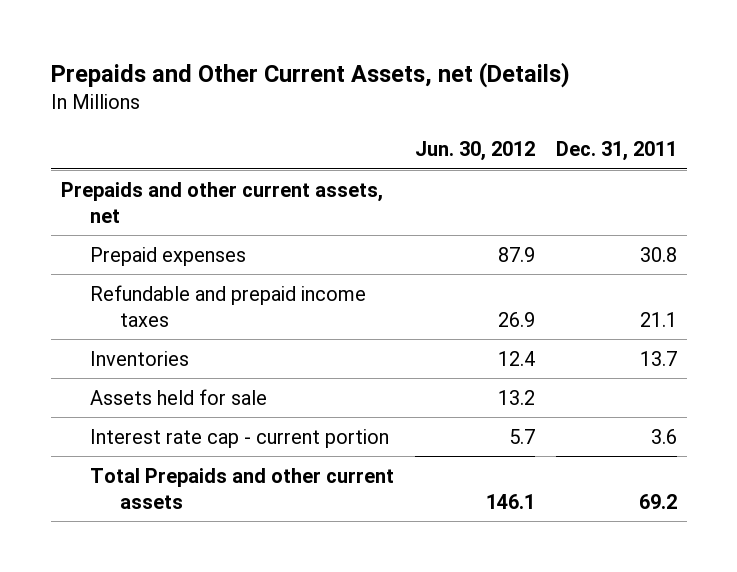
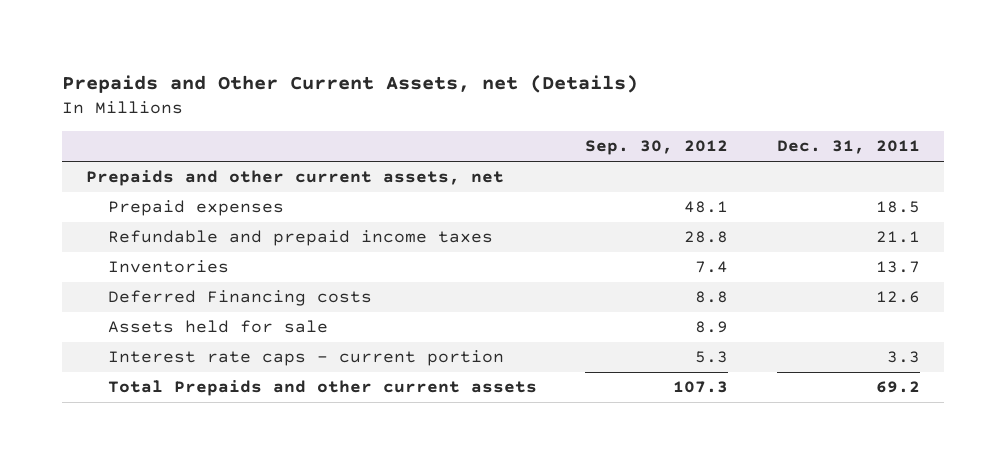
- | Jun. 30, 2012 | Dec. 31, 2011
+ | Sep. 30, 2012 | Dec. 31, 2011
- Prepaid expenses | 87.9 | 30.8
+ Prepaid expenses | 48.1 | 18.5
+ Deferred Financing costs | 8.8 | 12.6
- Interest rate cap - current portion | 5.7 | 3.6
+ Interest rate caps - current portion | 5.3 | 3.3

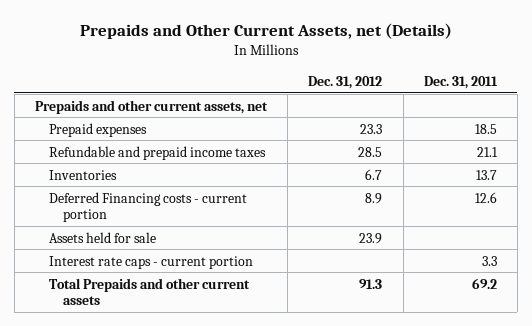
- | Sep. 30, 2012 | Dec. 31, 2011
+ | Dec. 31, 2012 | Dec. 31, 2011
- Deferred Financing costs | 8.8 | 12.6
+ Deferred Financing costs - current portion | 8.9 | 12.6

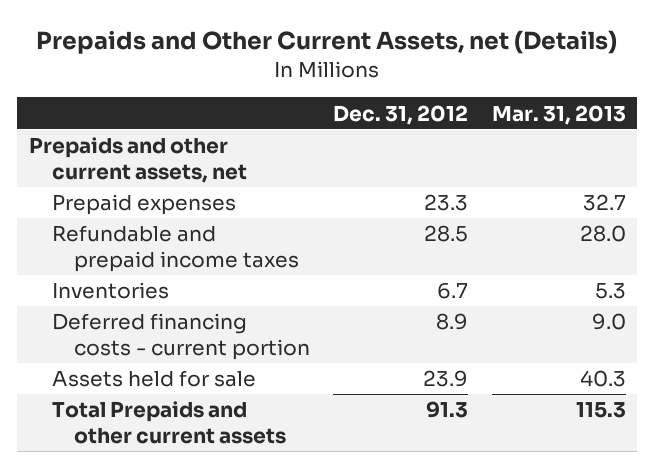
- | Dec. 31, 2012 | Dec. 31, 2011
+ | Dec. 31, 2012 | Mar. 31, 2013
- Deferred Financing costs - current portion | 8.9 | 12.6
+ Deferred financing costs - current portion | 8.9 | 9.0
- Interest rate caps - current portion | | 3.3

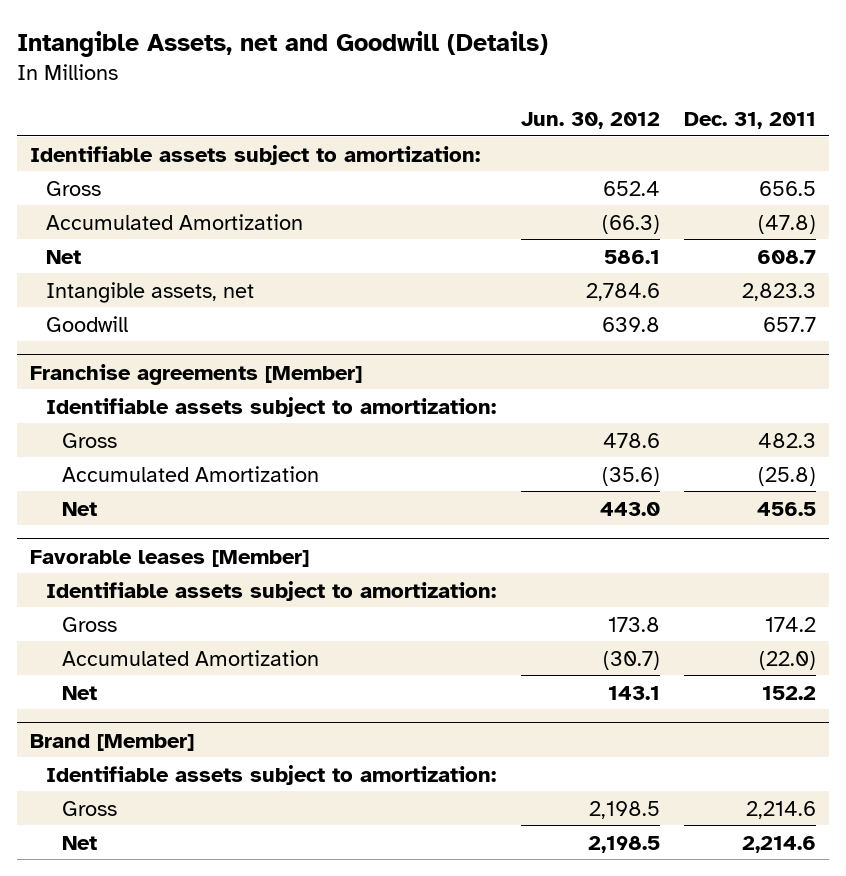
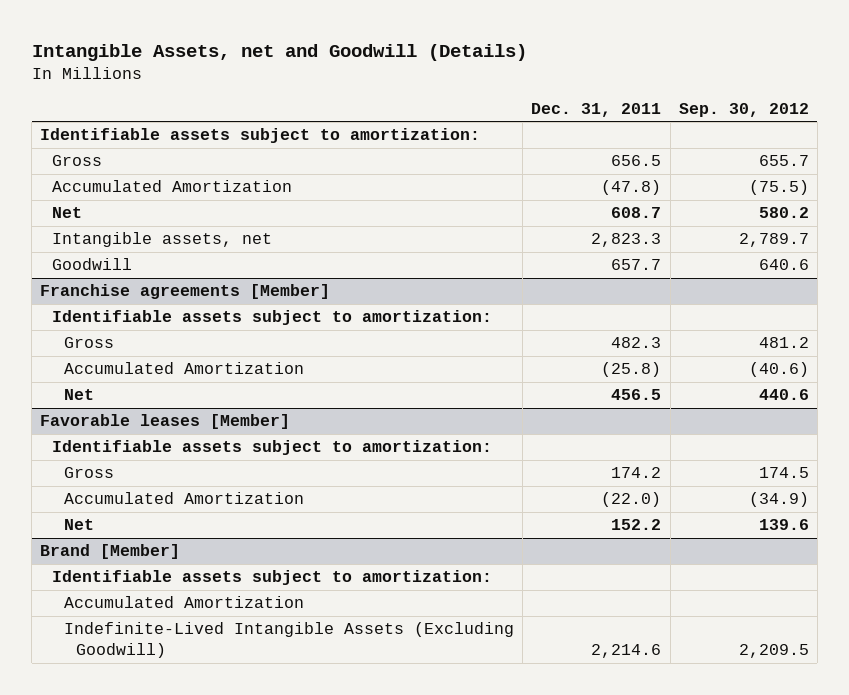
- | Jun. 30, 2012 | Dec. 31, 2011
+ | Dec. 31, 2011 | Sep. 30, 2012
@ Brand [Member]
- Gross | 2,198.5 | 2,214.6
- Net | 2,198.5 | 2,214.6
+ Accumulated Amortization
+ Indefinite-Lived Intangible Assets (Excluding Goodwill) | 2,214.6 | 2,209.5

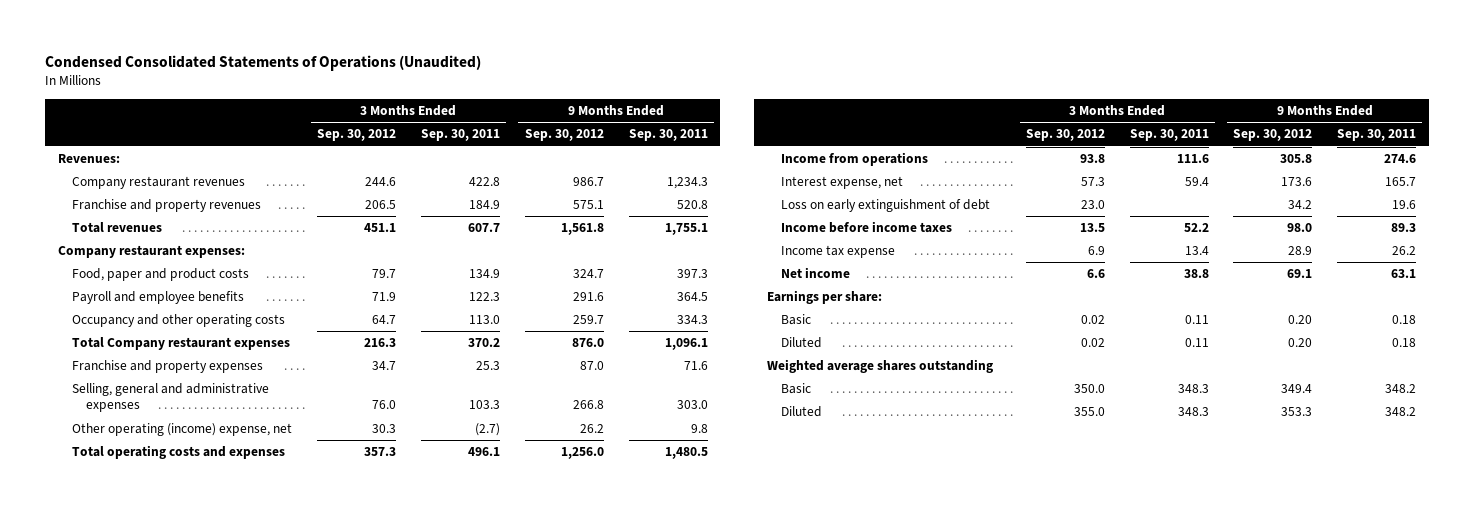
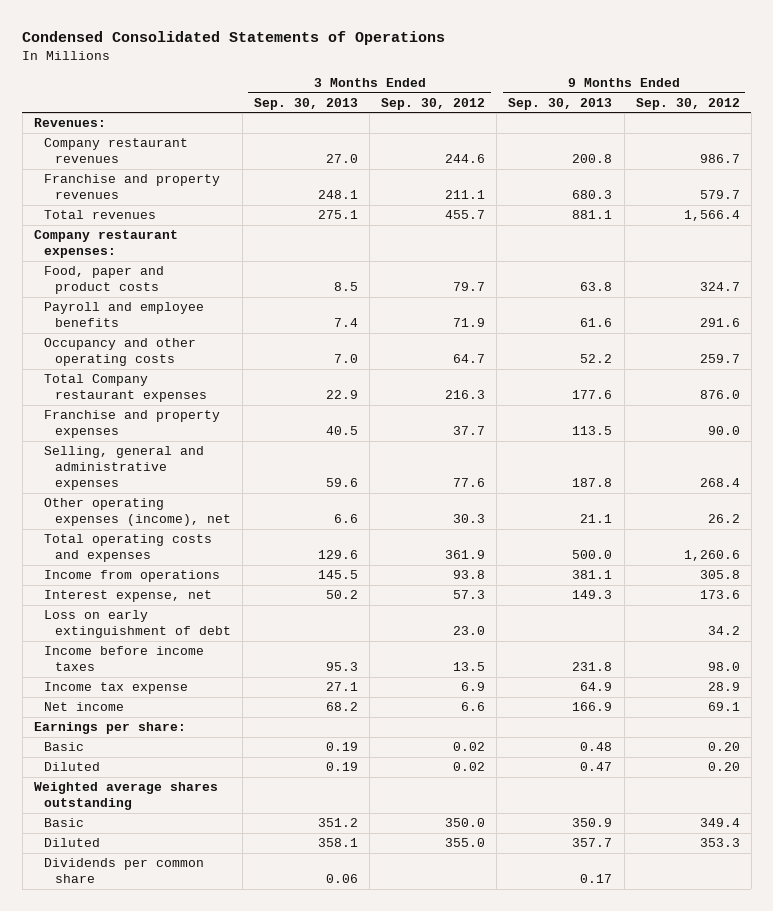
- Condensed Consolidated Statements of Operations (Unaudited)
+ Condensed Consolidated Statements of Operations
- | 3 Months Ended Sep. 30, 2012 | 3 Months Ended Sep. 30, 2011 | 9 Months Ended Sep. 30, 2012 | 9 Months Ended Sep. 30, 2011
+ | 3 Months Ended Sep. 30, 2013 | 3 Months Ended Sep. 30, 2012 | 9 Months Ended Sep. 30, 2013 | 9 Months Ended Sep. 30, 2012
- Franchise and property revenues | 206.5 | 184.9 | 575.1 | 520.8
- Total revenues | 451.1 | 607.7 | 1,561.8 | 1,755.1
+ Franchise and property revenues | 248.1 | 211.1 | 680.3 | 579.7
+ Total revenues | 275.1 | 455.7 | 881.1 | 1,566.4
- Franchise and property expenses | 34.7 | 25.3 | 87.0 | 71.6
- Selling, general and administrative expenses | 76.0 | 103.3 | 266.8 | 303.0
- Other operating (income) expense, net | 30.3 | (2.7) | 26.2 | 9.8
- Total operating costs and expenses | 357.3 | 496.1 | 1,256.0 | 1,480.5
+ Franchise and property expenses | 40.5 | 37.7 | 113.5 | 90.0
+ Selling, general and administrative expenses | 59.6 | 77.6 | 187.8 | 268.4
+ Other operating expenses (income), net | 6.6 | 30.3 | 21.1 | 26.2
+ Total operating costs and expenses | 129.6 | 361.9 | 500.0 | 1,260.6
+ Dividends per common share | 0.06 | | 0.17 |

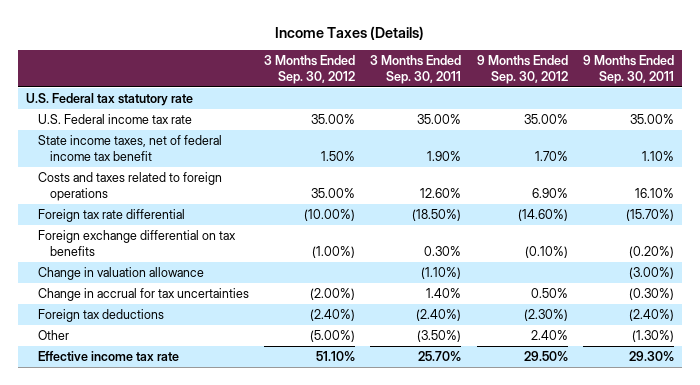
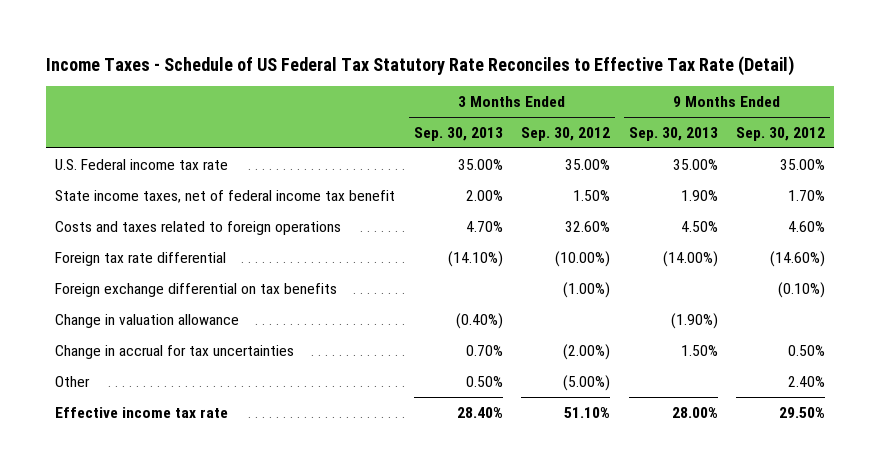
- Income Taxes (Details)
+ Income Taxes - Schedule of US Federal Tax Statutory Rate Reconciles to Effective Tax Rate (Detail)
- | 3 Months Ended Sep. 30, 2012 | 3 Months Ended Sep. 30, 2011 | 9 Months Ended Sep. 30, 2012 | 9 Months Ended Sep. 30, 2011
+ | 3 Months Ended Sep. 30, 2013 | 3 Months Ended Sep. 30, 2012 | 9 Months Ended Sep. 30, 2013 | 9 Months Ended Sep. 30, 2012
- U.S. Federal tax statutory rate
- Costs and taxes related to foreign operations | 35.00% | 12.60% | 6.90% | 16.10%
+ Costs and taxes related to foreign operations | 4.70% | 32.60% | 4.50% | 4.60%
- Foreign tax deductions | (2.40%) | (2.40%) | (2.30%) | (2.40%)

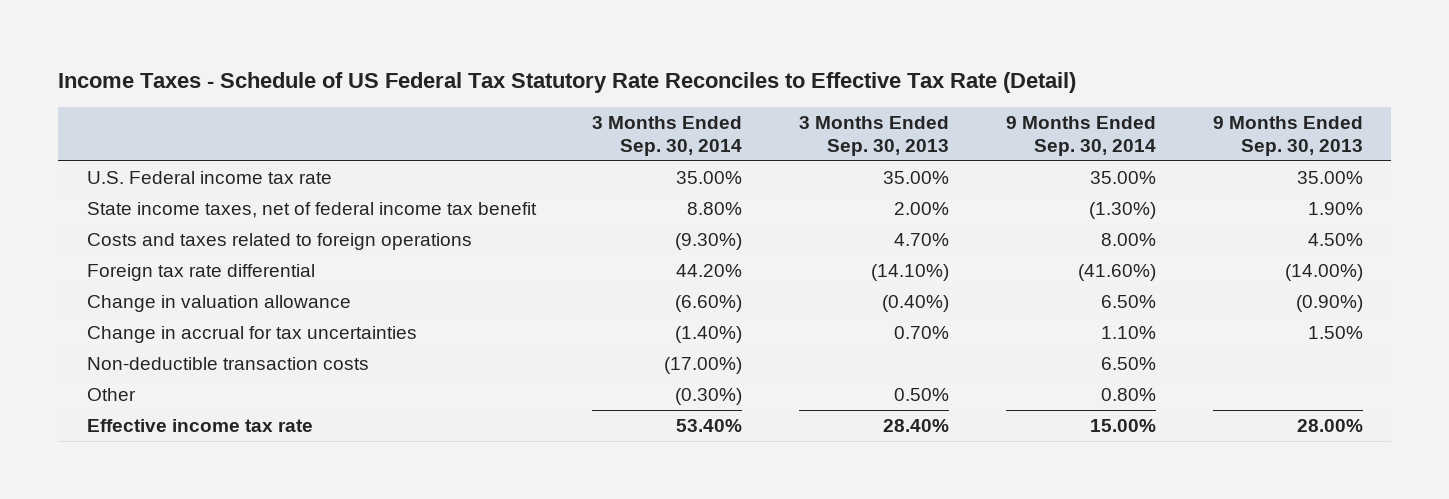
- | 3 Months Ended Sep. 30, 2013 | 3 Months Ended Sep. 30, 2012 | 9 Months Ended Sep. 30, 2013 | 9 Months Ended Sep. 30, 2012
+ | 3 Months Ended Sep. 30, 2014 | 3 Months Ended Sep. 30, 2013 | 9 Months Ended Sep. 30, 2014 | 9 Months Ended Sep. 30, 2013
- Foreign exchange differential on tax benefits | | (1.00%) | | (0.10%)
- Change in valuation allowance | (0.40%) | | (1.90%) |
+ Change in valuation allowance | (6.60%) | (0.40%) | 6.50% | (0.90%)
+ Non-deductible transaction costs | (17.00%) | | 6.50% |

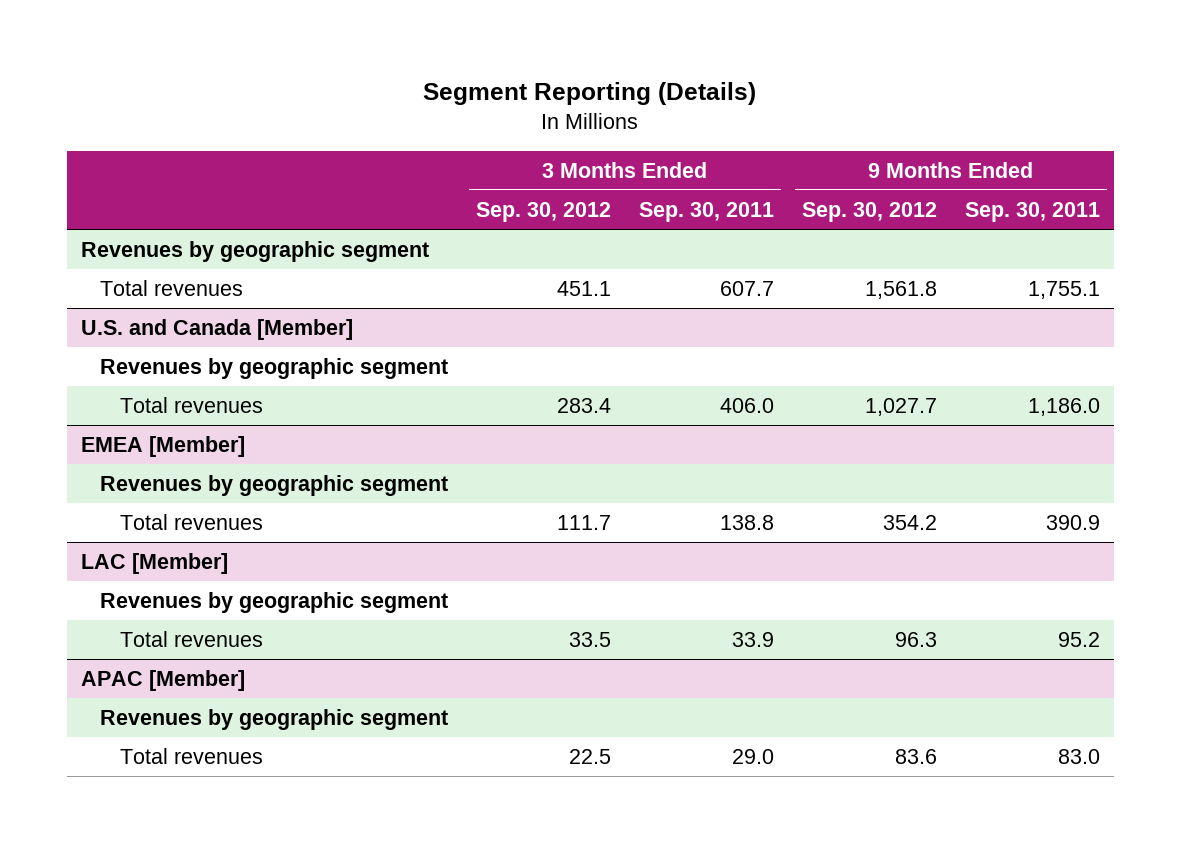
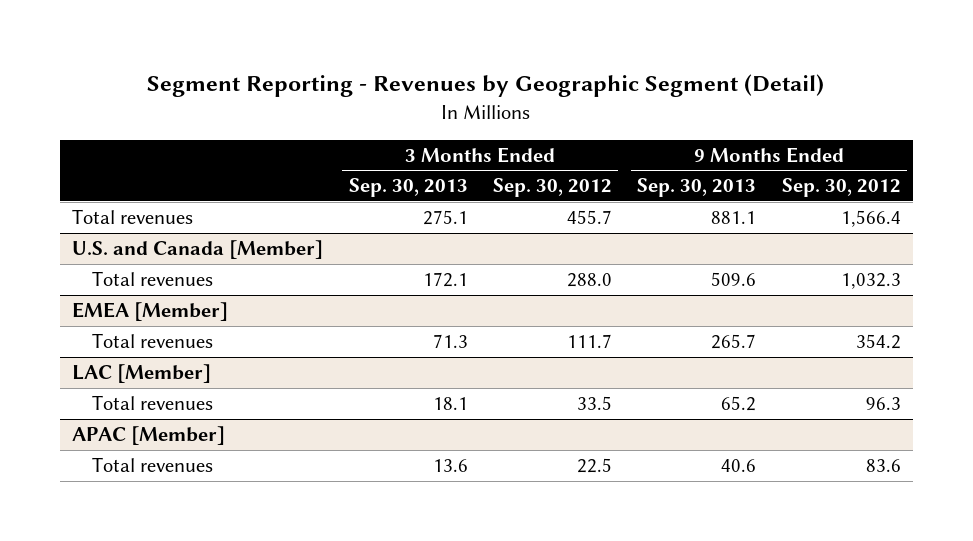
- Segment Reporting (Details)
+ Segment Reporting - Revenues by Geographic Segment (Detail)
- | 3 Months Ended Sep. 30, 2012 | 3 Months Ended Sep. 30, 2011 | 9 Months Ended Sep. 30, 2012 | 9 Months Ended Sep. 30, 2011
+ | 3 Months Ended Sep. 30, 2013 | 3 Months Ended Sep. 30, 2012 | 9 Months Ended Sep. 30, 2013 | 9 Months Ended Sep. 30, 2012
- Revenues by geographic segment
- Total revenues | 451.1 | 607.7 | 1,561.8 | 1,755.1
+ Total revenues | 275.1 | 455.7 | 881.1 | 1,566.4
@ U.S. and Canada [Member]
- Revenues by geographic segment
- Total revenues | 283.4 | 406.0 | 1,027.7 | 1,186.0
+ Total revenues | 172.1 | 288.0 | 509.6 | 1,032.3
@ EMEA [Member]
- Revenues by geographic segment
@ LAC [Member]
- Revenues by geographic segment
@ APAC [Member]
- Revenues by geographic segment

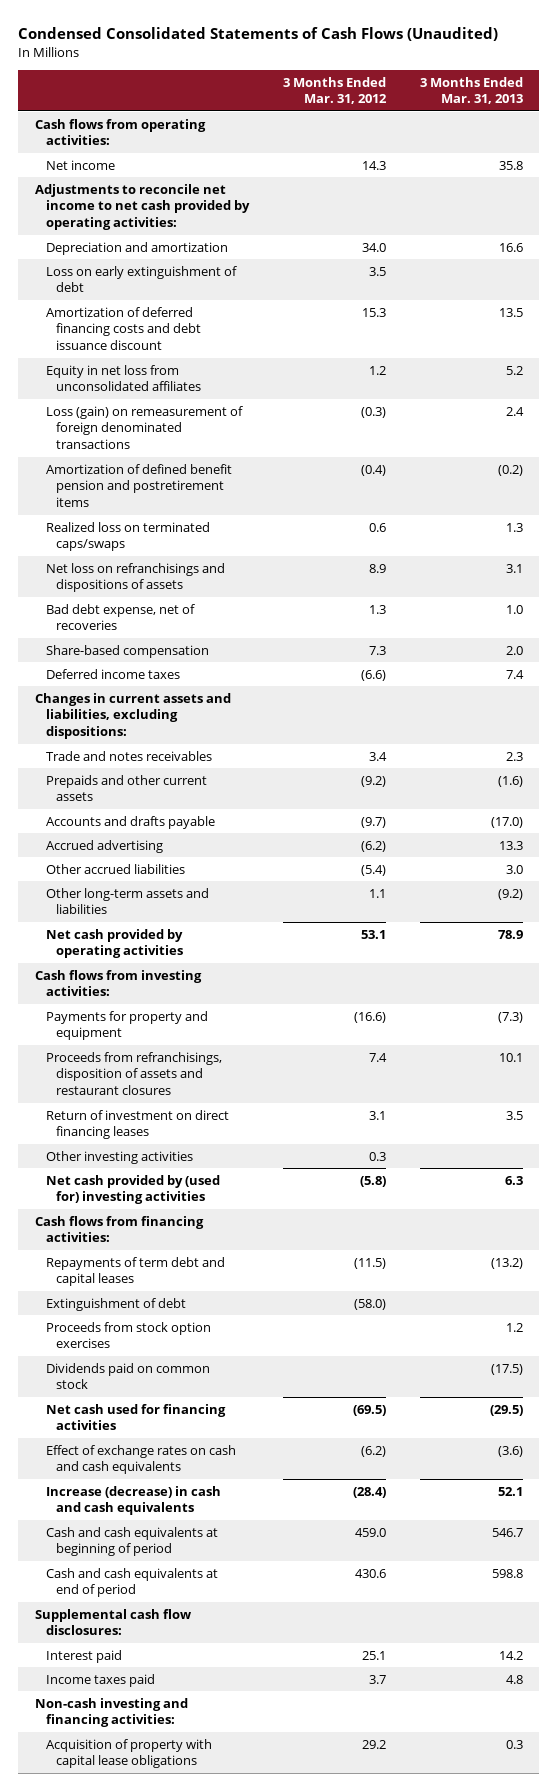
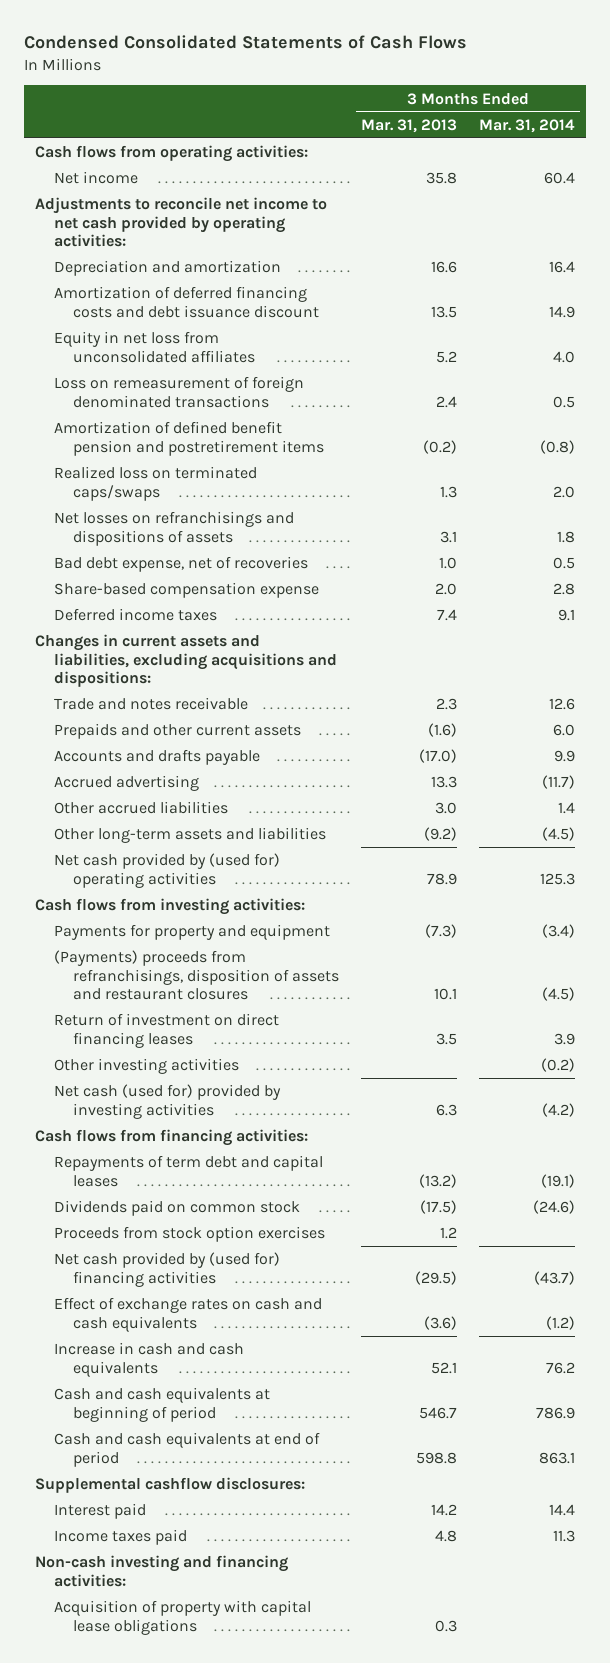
- Condensed Consolidated Statements of Cash Flows (Unaudited)
+ Condensed Consolidated Statements of Cash Flows
- | 3 Months Ended Mar. 31, 2012 | 3 Months Ended Mar. 31, 2013
+ | 3 Months Ended Mar. 31, 2013 | 3 Months Ended Mar. 31, 2014
- Loss on early extinguishment of debt | 3.5 |
- Loss (gain) on remeasurement of foreign denominated transactions | (0.3) | 2.4
+ Loss on remeasurement of foreign denominated transactions | 2.4 | 0.5
- Net loss on refranchisings and dispositions of assets | 8.9 | 3.1
+ Net losses on refranchisings and dispositions of assets | 3.1 | 1.8
- Share-based compensation | 7.3 | 2.0
+ Share-based compensation expense | 2.0 | 2.8
- Changes in current assets and liabilities, excluding dispositions:
- Trade and notes receivables | 3.4 | 2.3
+ Changes in current assets and liabilities, excluding acquisitions and dispositions:
+ Trade and notes receivable | 2.3 | 12.6
- Net cash provided by operating activities | 53.1 | 78.9
+ Net cash provided by (used for) operating activities | 78.9 | 125.3
- Proceeds from refranchisings, disposition of assets and restaurant closures | 7.4 | 10.1
+ (Payments) proceeds from refranchisings, disposition of assets and restaurant closures | 10.1 | (4.5)
- Net cash provided by (used for) investing activities | (5.8) | 6.3
+ Net cash (used for) provided by investing activities | 6.3 | (4.2)
- Extinguishment of debt | (58.0) |
- Net cash used for financing activities | (69.5) | (29.5)
moved down: Proceeds from stock option exercises | 1.2 |
+ Net cash provided by (used for) financing activities | (29.5) | (43.7)
- Increase (decrease) in cash and cash equivalents | (28.4) | 52.1
+ Increase in cash and cash equivalents | 52.1 | 76.2
- Supplemental cash flow disclosures:
+ Supplemental cashflow disclosures:

